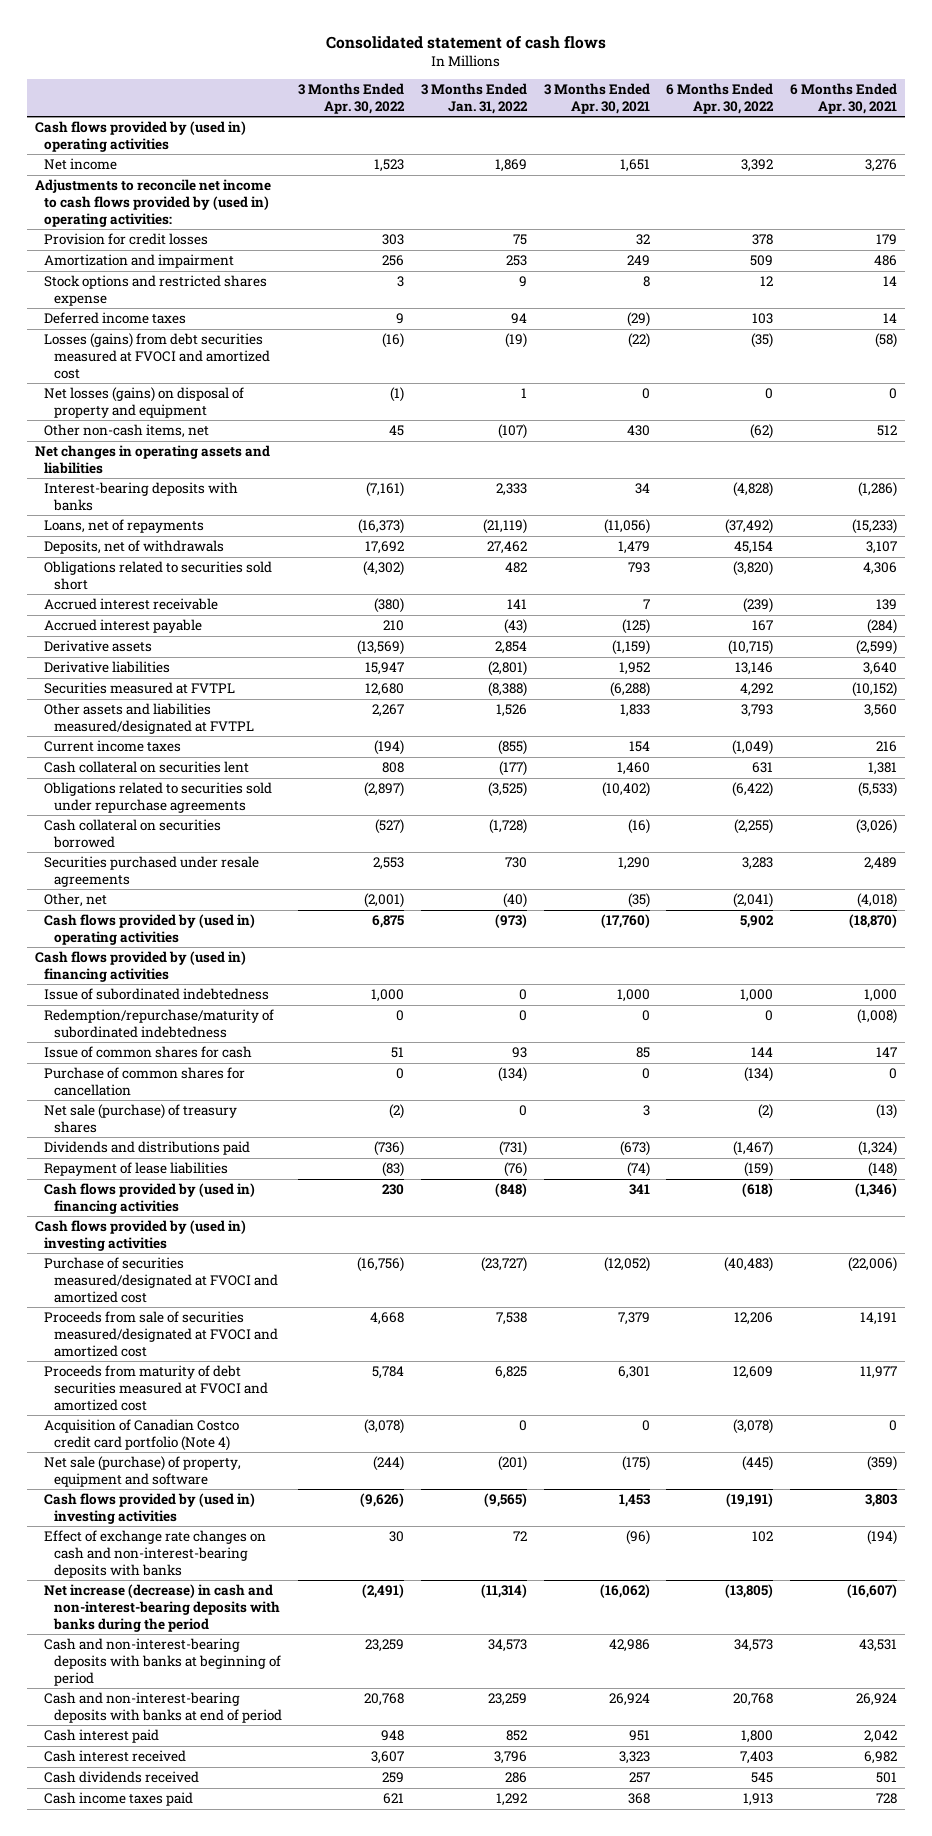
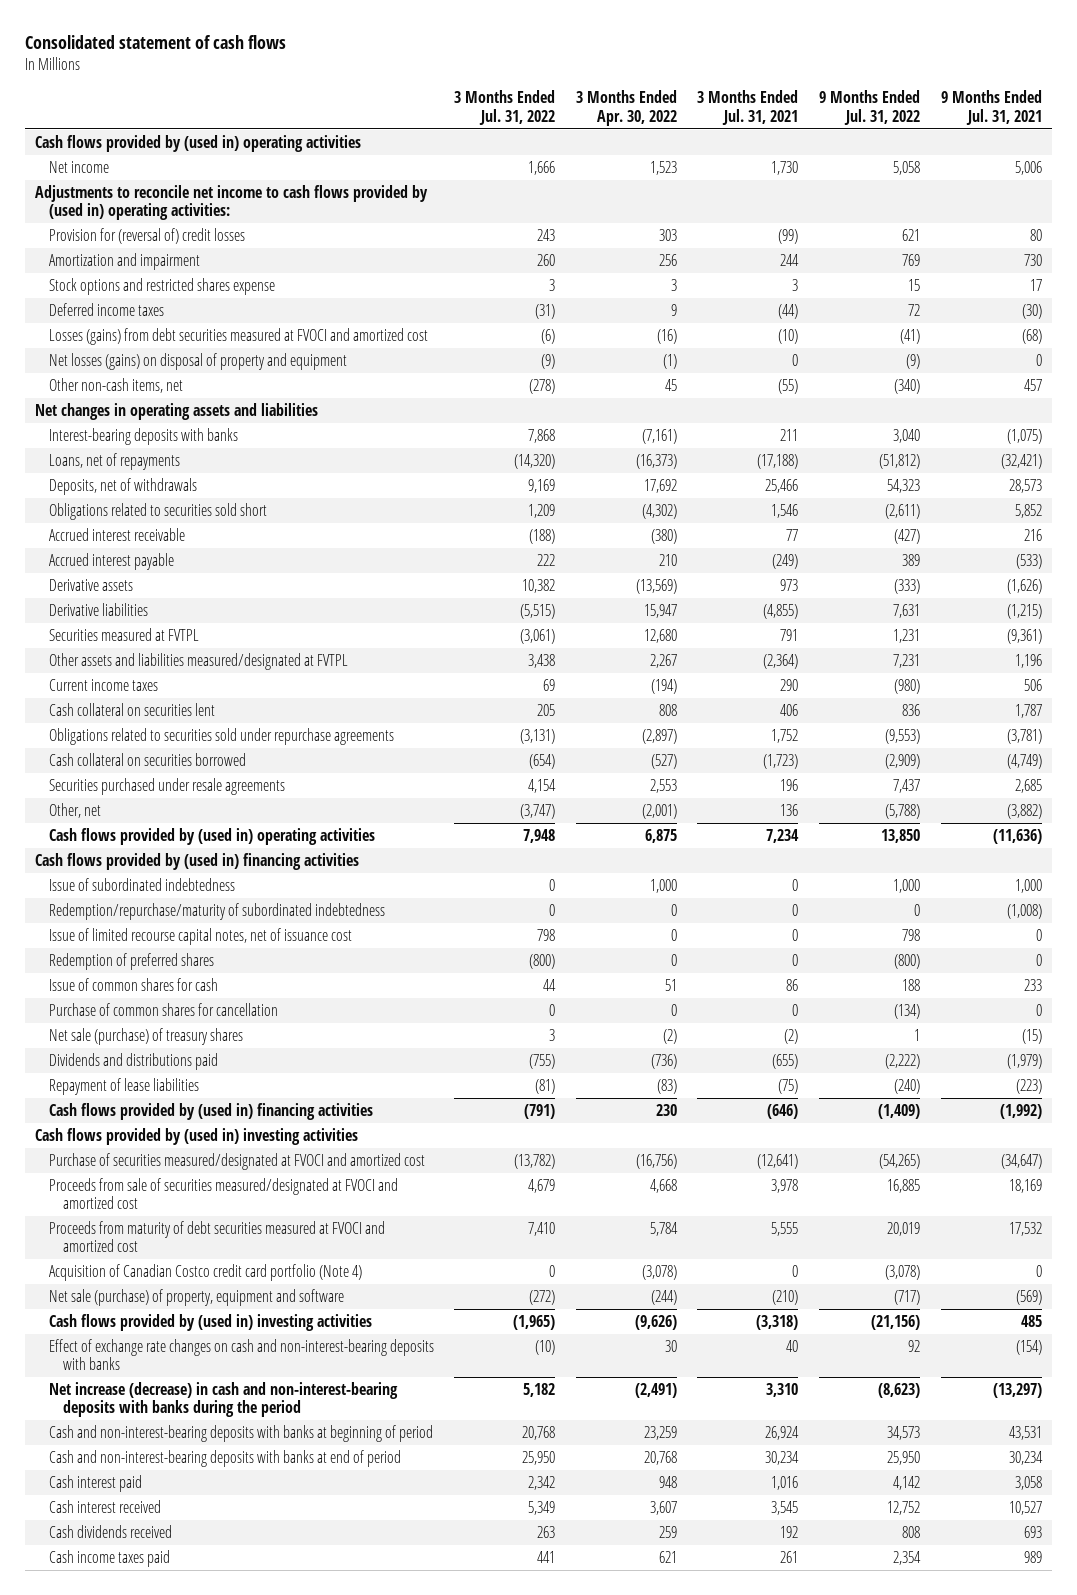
- | 3 Months Ended Apr. 30, 2022 | 3 Months Ended Jan. 31, 2022 | 3 Months Ended Apr. 30, 2021 | 6 Months Ended Apr. 30, 2022 | 6 Months Ended Apr. 30, 2021
+ | 3 Months Ended Jul. 31, 2022 | 3 Months Ended Apr. 30, 2022 | 3 Months Ended Jul. 31, 2021 | 9 Months Ended Jul. 31, 2022 | 9 Months Ended Jul. 31, 2021
- Provision for credit losses | 303 | 75 | 32 | 378 | 179
+ Provision for (reversal of) credit losses | 243 | 303 | (99) | 621 | 80
+ Issue of limited recourse capital notes, net of issuance cost | 798 | 0 | 0 | 798 | 0
+ Redemption of preferred shares | (800) | 0 | 0 | (800) | 0

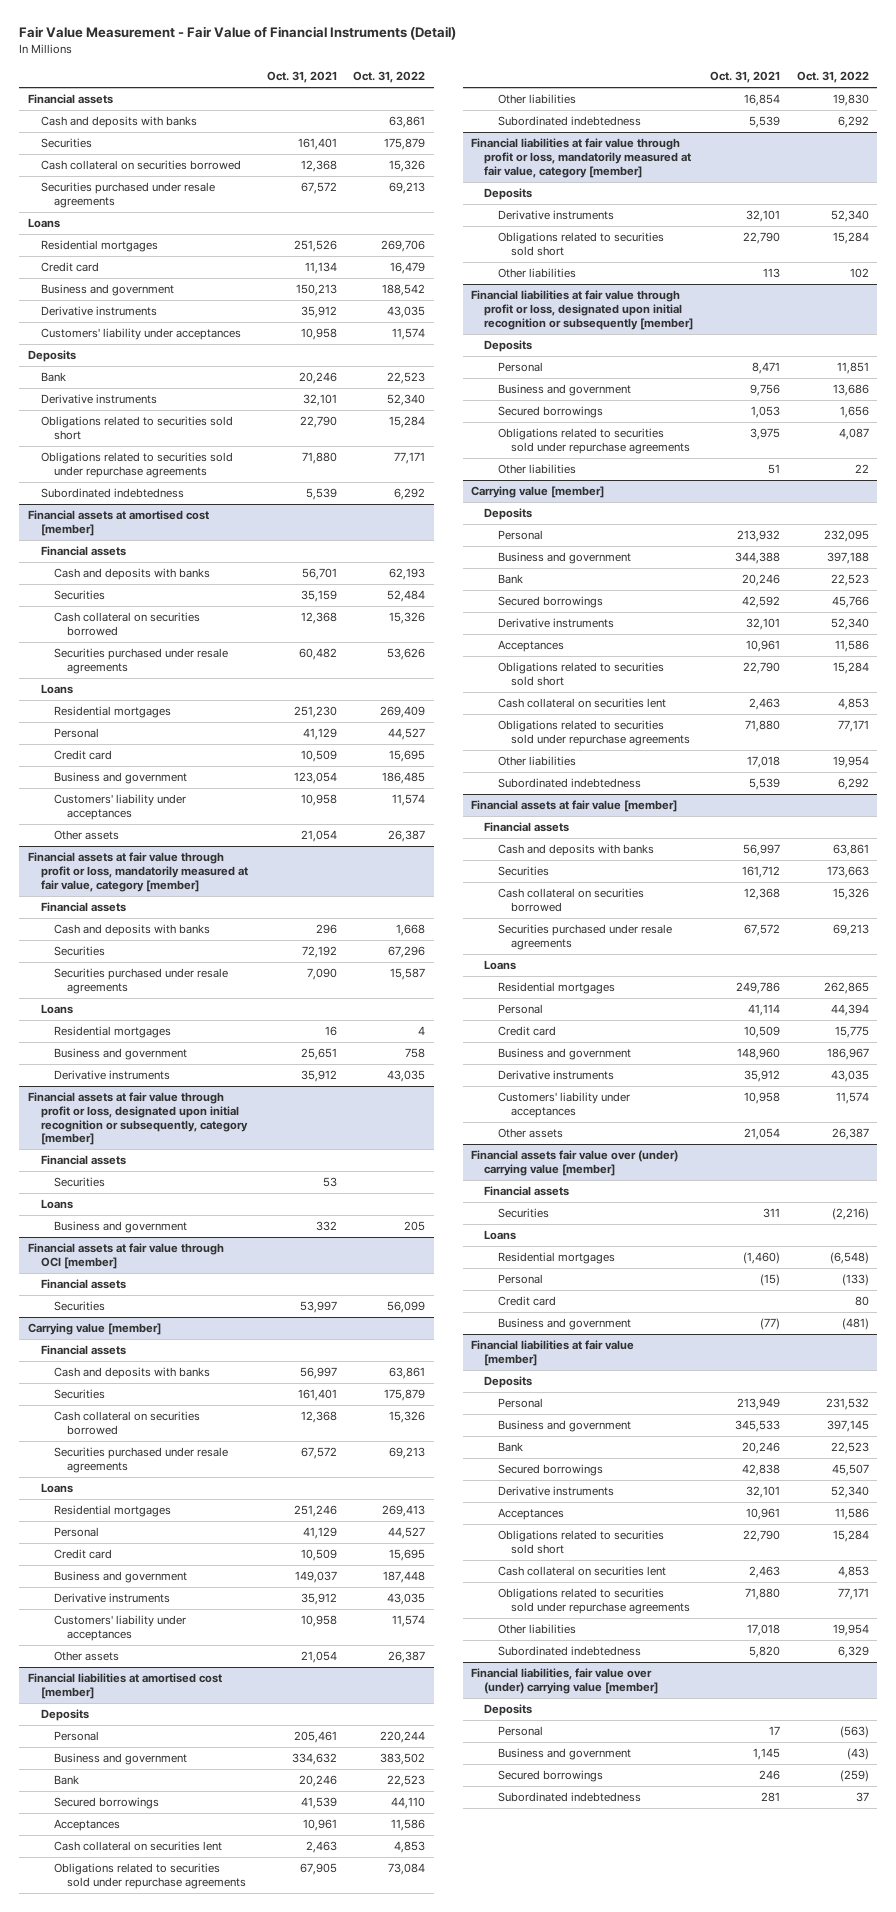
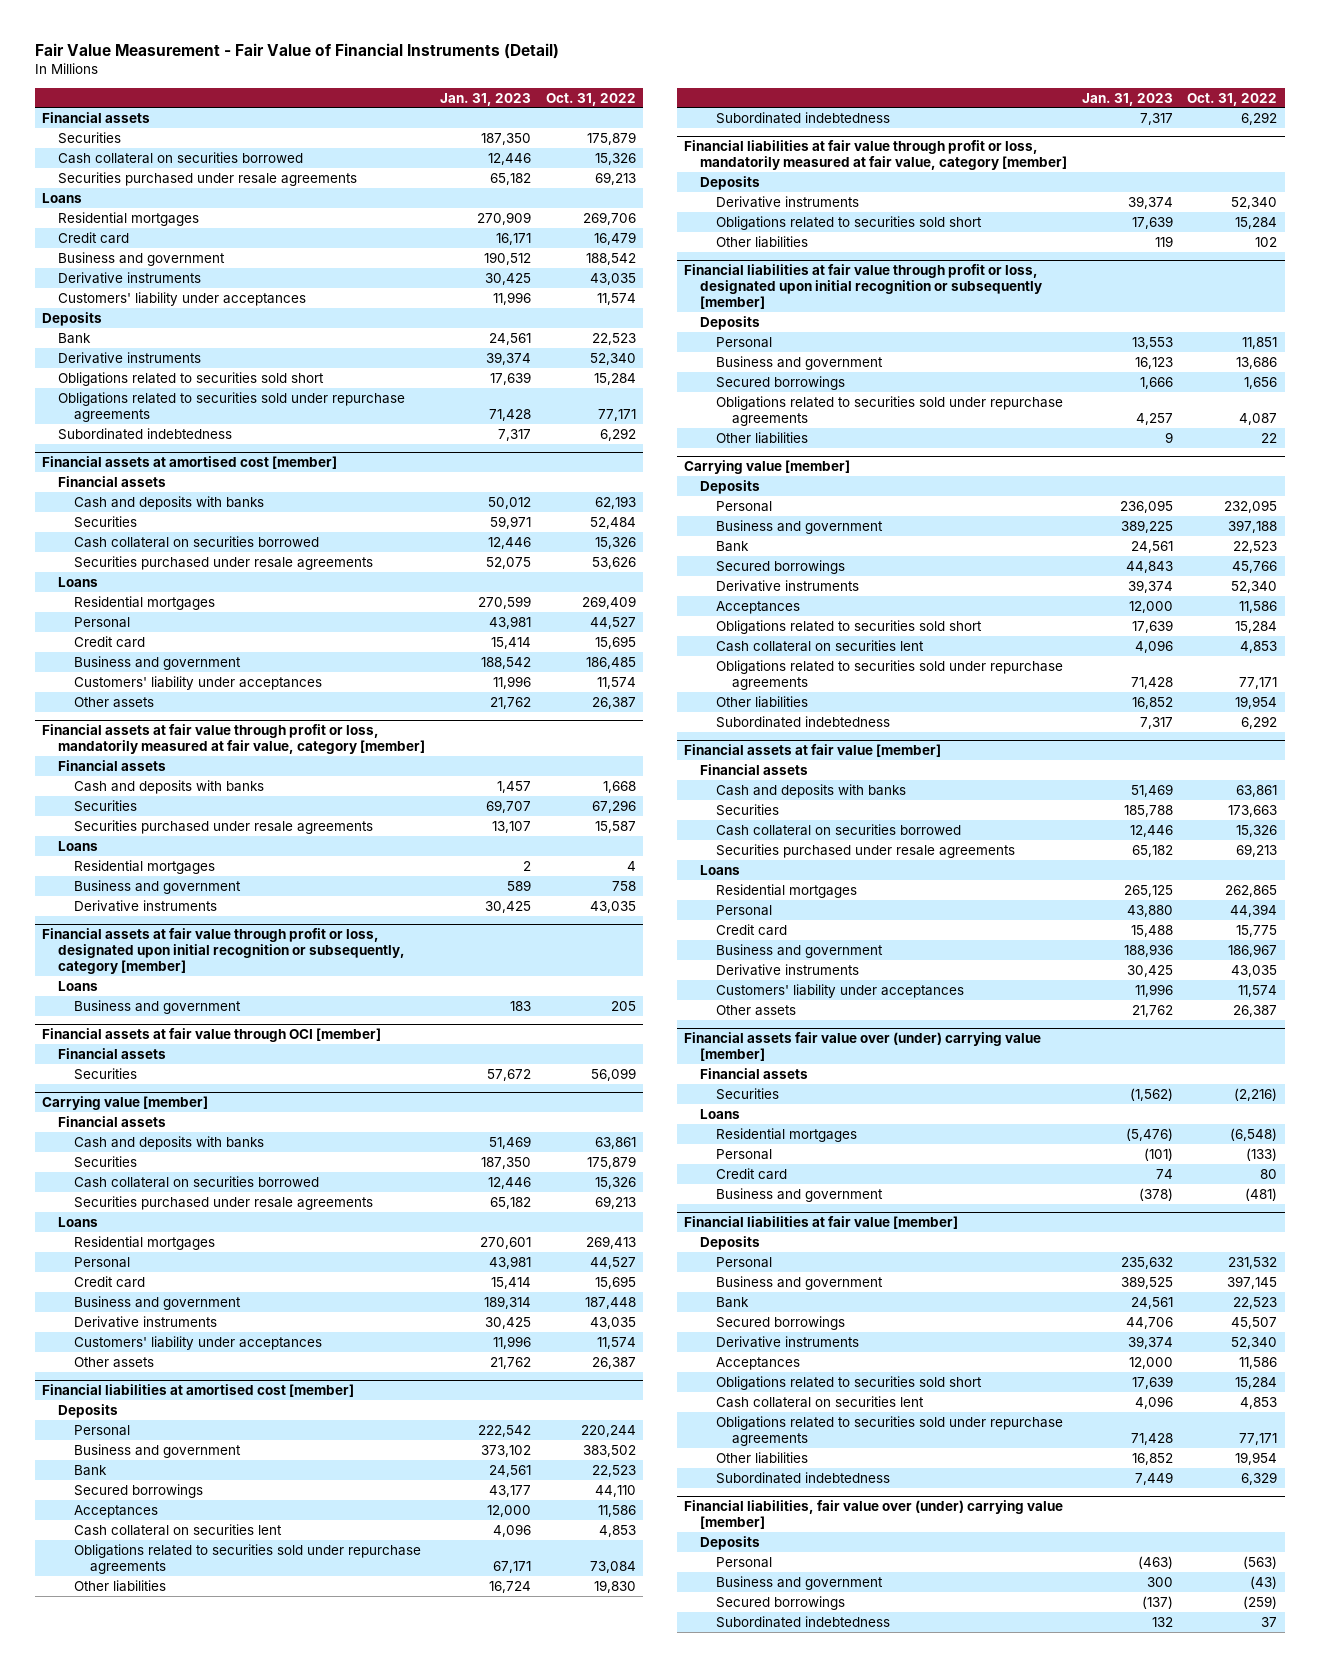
- | Oct. 31, 2021 | Oct. 31, 2022
+ | Jan. 31, 2023 | Oct. 31, 2022
- Cash and deposits with banks | | 63,861
@ Financial assets at fair value through profit or loss, designated upon initial recognition or subsequently, category [member]
- Financial assets
- Securities | 53 |

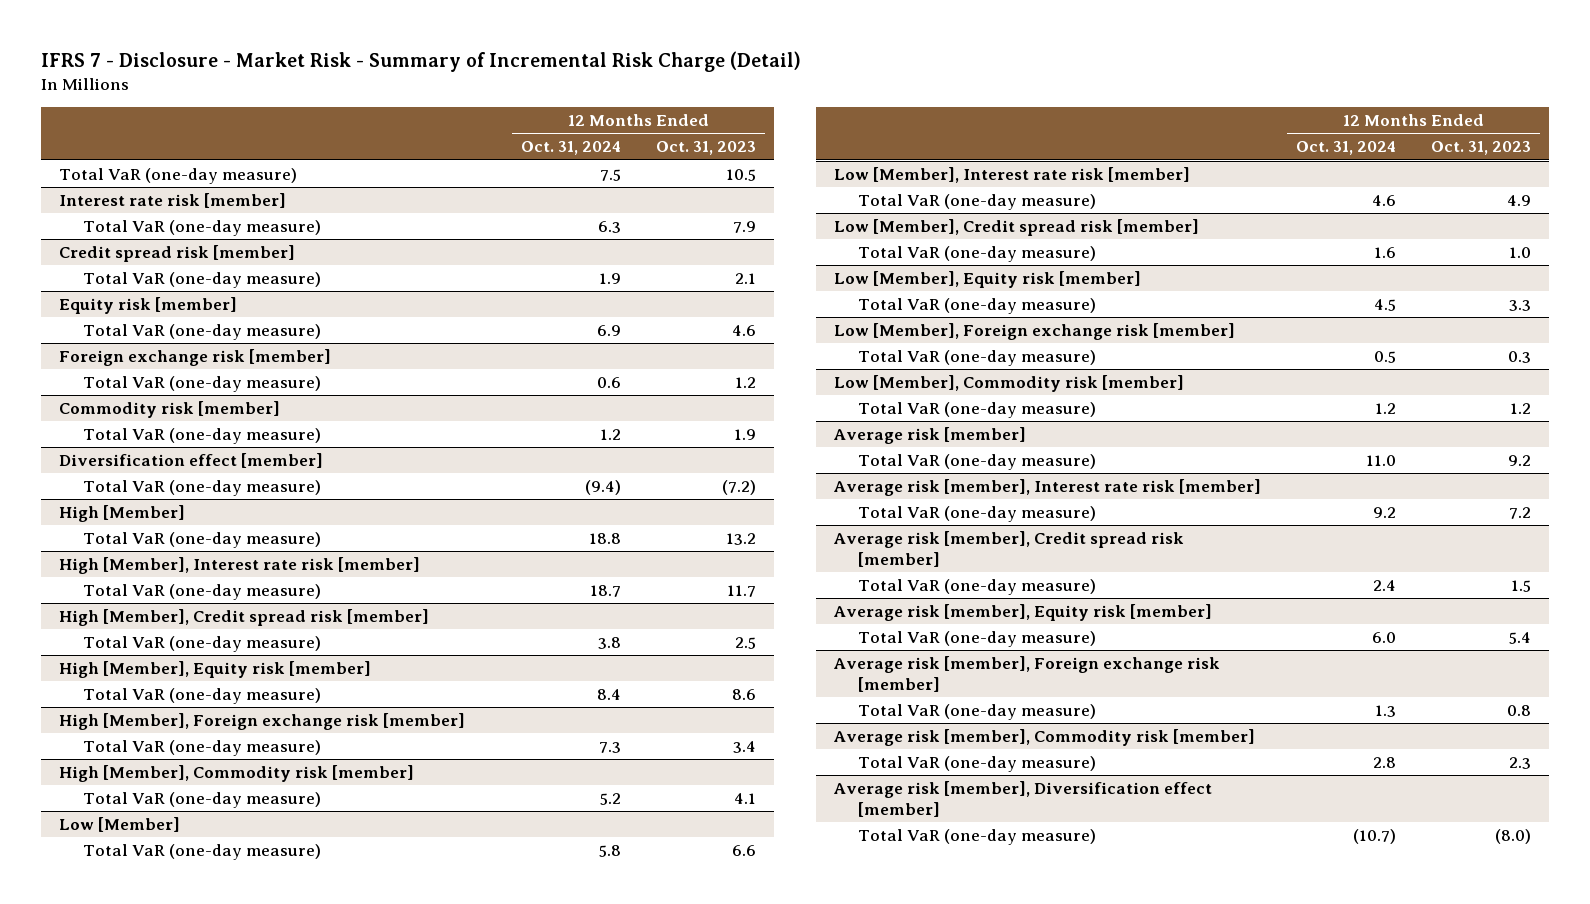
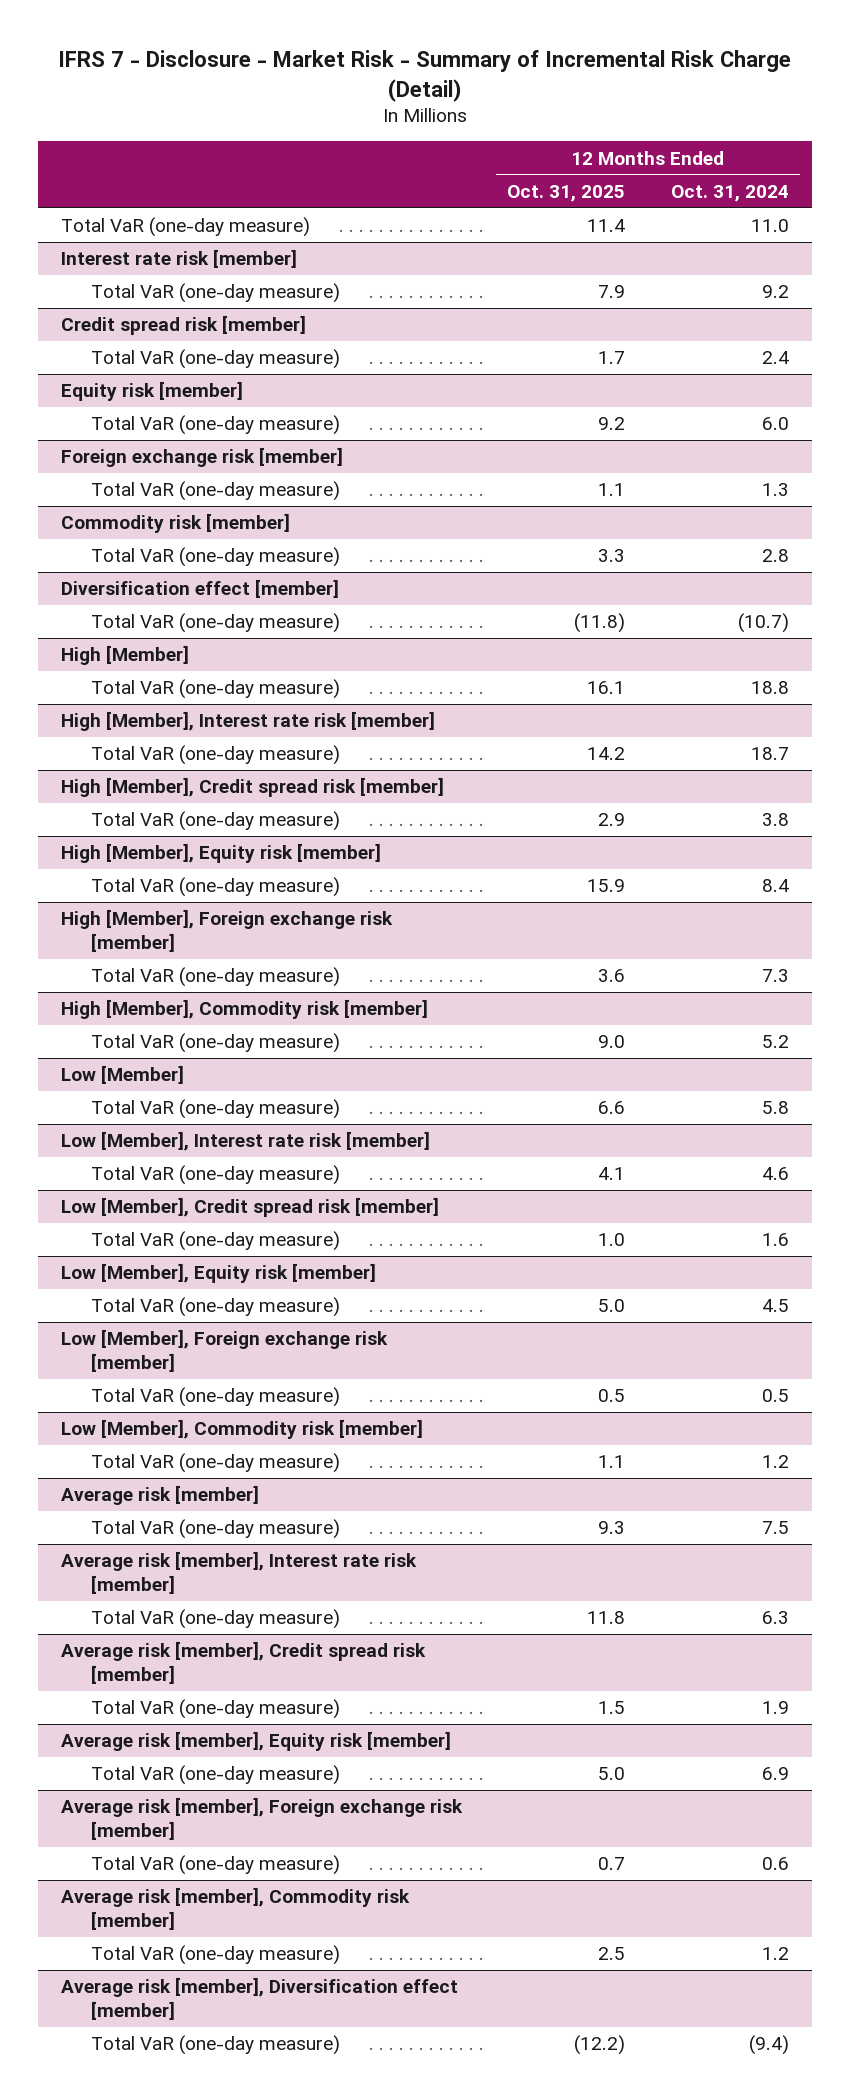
- | 12 Months Ended Oct. 31, 2024 | 12 Months Ended Oct. 31, 2023
+ | 12 Months Ended Oct. 31, 2025 | 12 Months Ended Oct. 31, 2024
- Total VaR (one-day measure) | 7.5 | 10.5
+ Total VaR (one-day measure) | 11.4 | 11.0
@ Interest rate risk [member]
- Total VaR (one-day measure) | 6.3 | 7.9
+ Total VaR (one-day measure) | 7.9 | 9.2
@ Credit spread risk [member]
- Total VaR (one-day measure) | 1.9 | 2.1
+ Total VaR (one-day measure) | 1.7 | 2.4
@ Equity risk [member]
- Total VaR (one-day measure) | 6.9 | 4.6
+ Total VaR (one-day measure) | 9.2 | 6.0
@ Foreign exchange risk [member]
- Total VaR (one-day measure) | 0.6 | 1.2
+ Total VaR (one-day measure) | 1.1 | 1.3
@ Commodity risk [member]
- Total VaR (one-day measure) | 1.2 | 1.9
+ Total VaR (one-day measure) | 3.3 | 2.8
@ Diversification effect [member]
- Total VaR (one-day measure) | (9.4) | (7.2)
+ Total VaR (one-day measure) | (11.8) | (10.7)
@ Average risk [member]
- Total VaR (one-day measure) | 11.0 | 9.2
+ Total VaR (one-day measure) | 9.3 | 7.5
@ Average risk [member], Interest rate risk [member]
- Total VaR (one-day measure) | 9.2 | 7.2
+ Total VaR (one-day measure) | 11.8 | 6.3
@ Average risk [member], Credit spread risk [member]
- Total VaR (one-day measure) | 2.4 | 1.5
+ Total VaR (one-day measure) | 1.5 | 1.9
@ Average risk [member], Equity risk [member]
- Total VaR (one-day measure) | 6.0 | 5.4
+ Total VaR (one-day measure) | 5.0 | 6.9
@ Average risk [member], Foreign exchange risk [member]
- Total VaR (one-day measure) | 1.3 | 0.8
+ Total VaR (one-day measure) | 0.7 | 0.6
@ Average risk [member], Commodity risk [member]
- Total VaR (one-day measure) | 2.8 | 2.3
+ Total VaR (one-day measure) | 2.5 | 1.2
@ Average risk [member], Diversification effect [member]
- Total VaR (one-day measure) | (10.7) | (8.0)
+ Total VaR (one-day measure) | (12.2) | (9.4)

